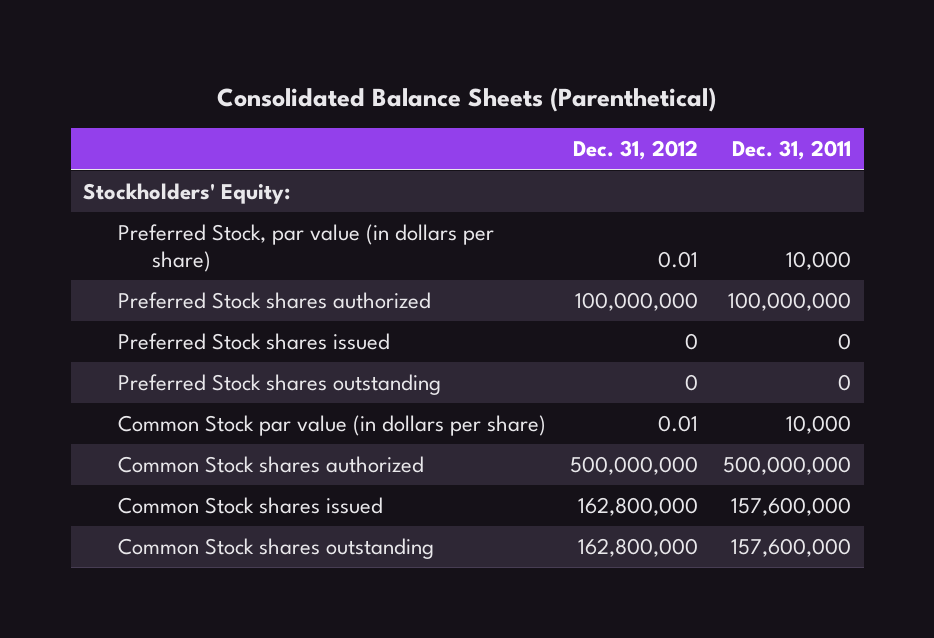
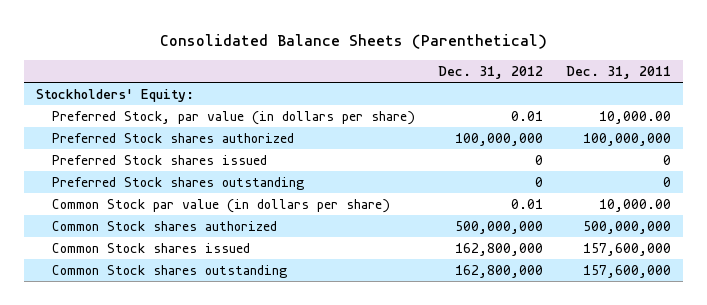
- Preferred Stock, par value (in dollars per share) | 0.01 | 10,000
+ Preferred Stock, par value (in dollars per share) | 0.01 | 10,000.00
- Common Stock par value (in dollars per share) | 0.01 | 10,000
+ Common Stock par value (in dollars per share) | 0.01 | 10,000.00

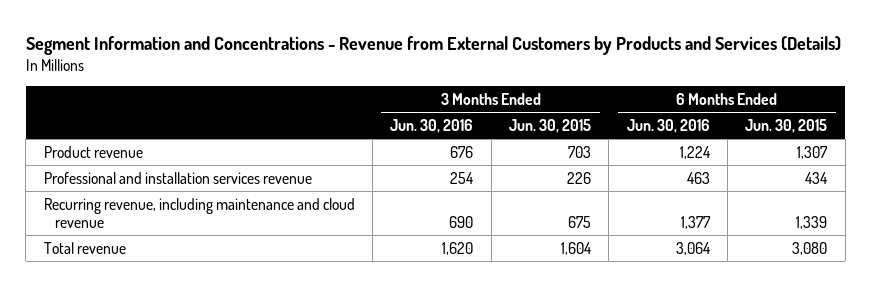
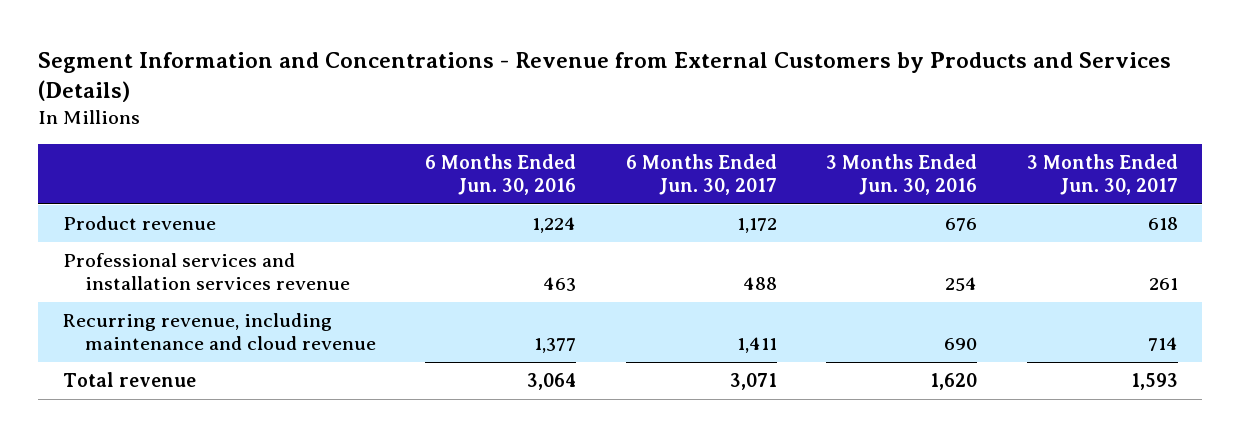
- | 3 Months Ended Jun. 30, 2016 | 3 Months Ended Jun. 30, 2015 | 6 Months Ended Jun. 30, 2016 | 6 Months Ended Jun. 30, 2015
+ | 6 Months Ended Jun. 30, 2016 | 6 Months Ended Jun. 30, 2017 | 3 Months Ended Jun. 30, 2016 | 3 Months Ended Jun. 30, 2017
- Professional and installation services revenue | 254 | 226 | 463 | 434
+ Professional services and installation services revenue | 463 | 488 | 254 | 261

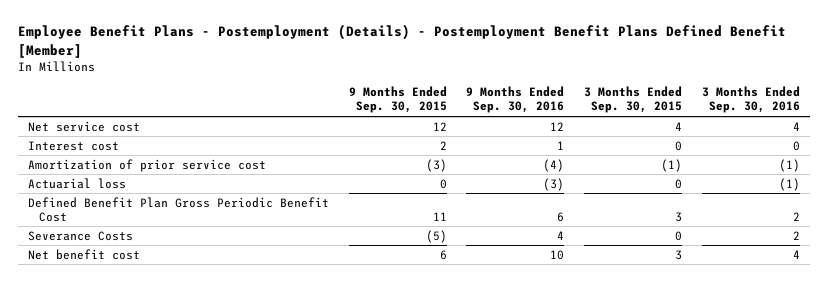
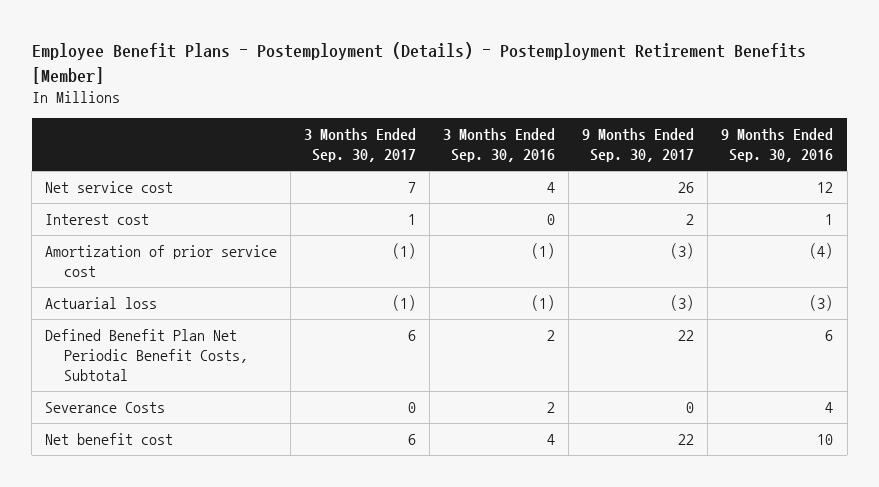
- Employee Benefit Plans - Postemployment (Details) - Postemployment Benefit Plans Defined Benefit [Member]
+ Employee Benefit Plans - Postemployment (Details) - Postemployment Retirement Benefits [Member]
- | 9 Months Ended Sep. 30, 2015 | 9 Months Ended Sep. 30, 2016 | 3 Months Ended Sep. 30, 2015 | 3 Months Ended Sep. 30, 2016
+ | 3 Months Ended Sep. 30, 2017 | 3 Months Ended Sep. 30, 2016 | 9 Months Ended Sep. 30, 2017 | 9 Months Ended Sep. 30, 2016
- Defined Benefit Plan Gross Periodic Benefit Cost | 11 | 6 | 3 | 2
+ Defined Benefit Plan Net Periodic Benefit Costs, Subtotal | 6 | 2 | 22 | 6

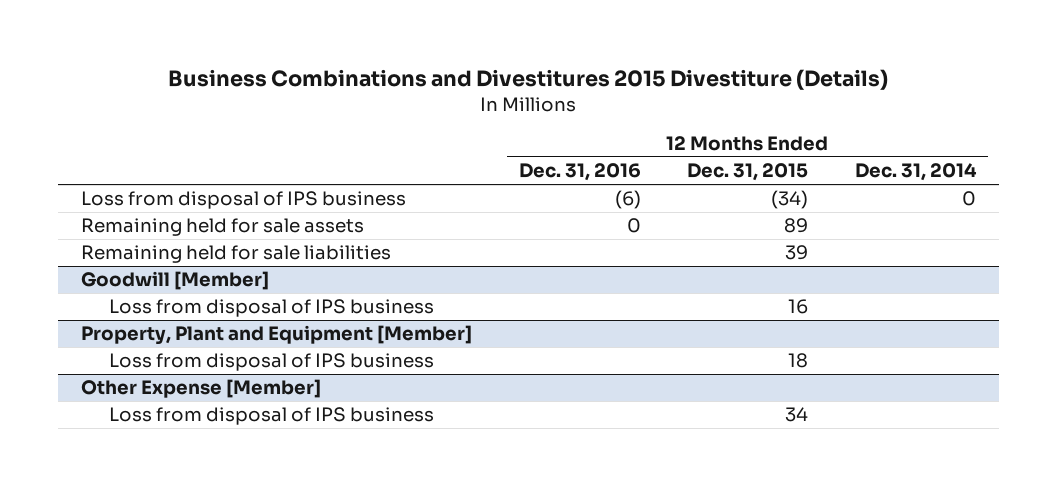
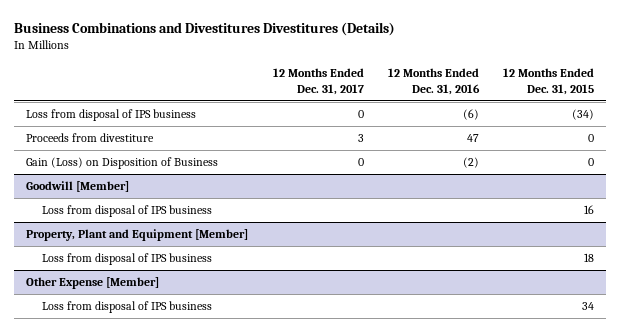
- Business Combinations and Divestitures 2015 Divestiture (Details)
+ Business Combinations and Divestitures Divestitures (Details)
- | 12 Months Ended Dec. 31, 2016 | 12 Months Ended Dec. 31, 2015 | 12 Months Ended Dec. 31, 2014
+ | 12 Months Ended Dec. 31, 2017 | 12 Months Ended Dec. 31, 2016 | 12 Months Ended Dec. 31, 2015
- Remaining held for sale assets | 0 | 89 |
- Remaining held for sale liabilities | | 39 |
+ Proceeds from divestiture | 3 | 47 | 0
+ Gain (Loss) on Disposition of Business | 0 | (2) | 0

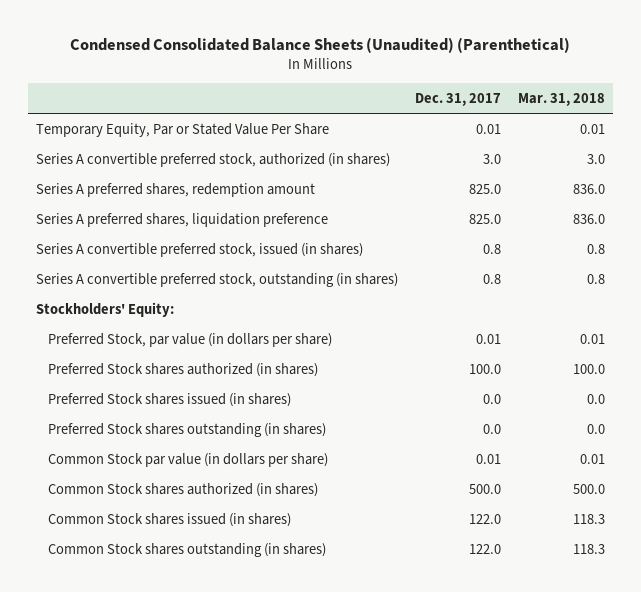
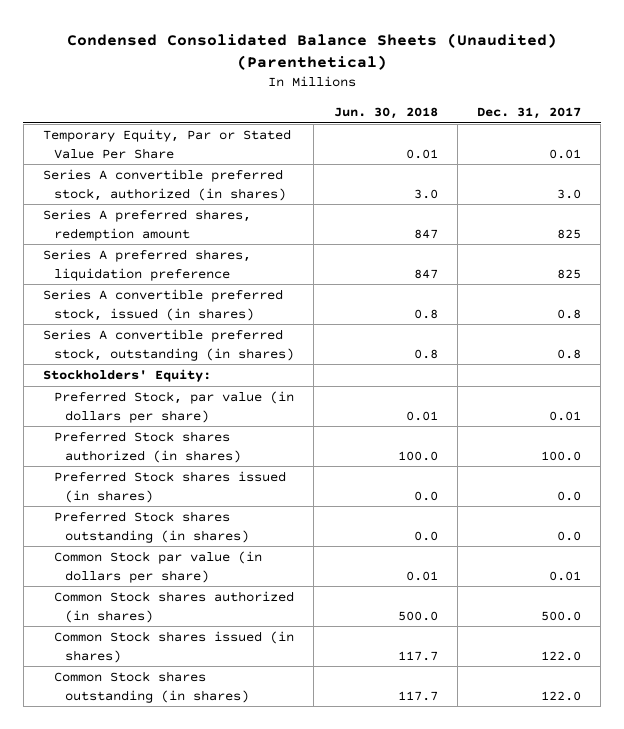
- | Dec. 31, 2017 | Mar. 31, 2018
+ | Jun. 30, 2018 | Dec. 31, 2017
- Series A preferred shares, redemption amount | 825.0 | 836.0
- Series A preferred shares, liquidation preference | 825.0 | 836.0
+ Series A preferred shares, redemption amount | 847 | 825
+ Series A preferred shares, liquidation preference | 847 | 825

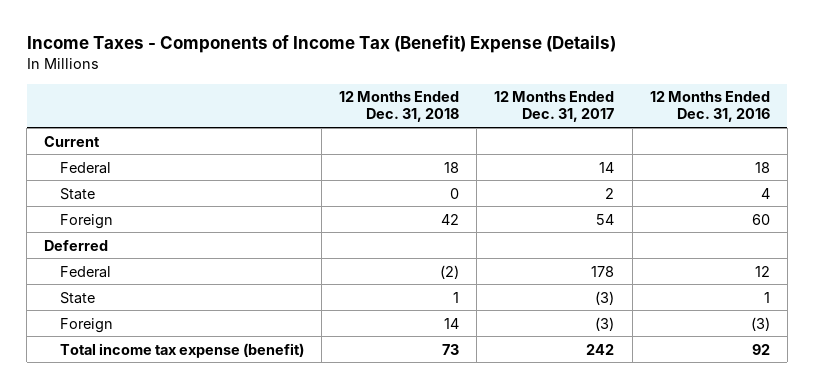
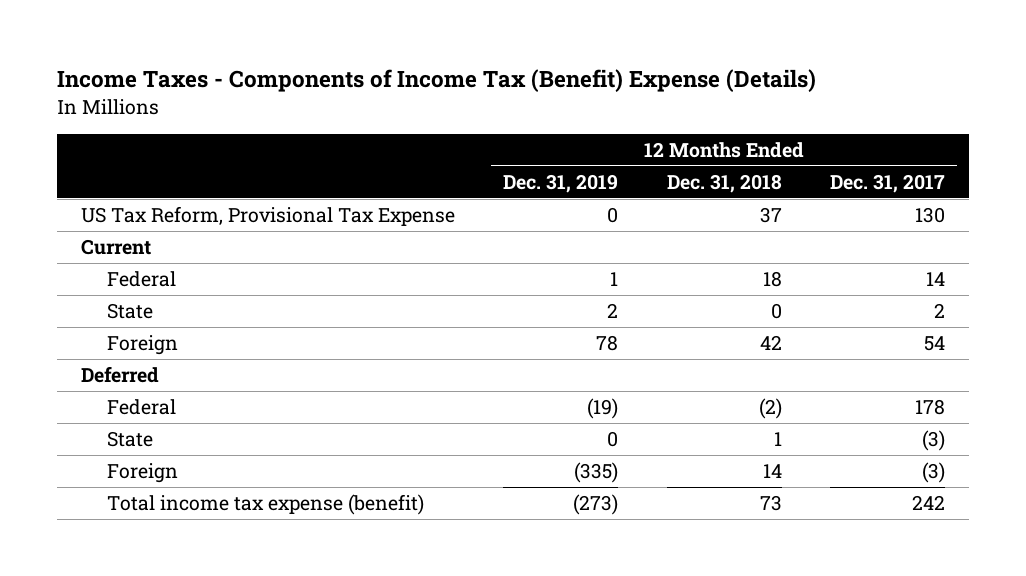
- | 12 Months Ended Dec. 31, 2018 | 12 Months Ended Dec. 31, 2017 | 12 Months Ended Dec. 31, 2016
+ | 12 Months Ended Dec. 31, 2019 | 12 Months Ended Dec. 31, 2018 | 12 Months Ended Dec. 31, 2017
+ US Tax Reform, Provisional Tax Expense | 0 | 37 | 130

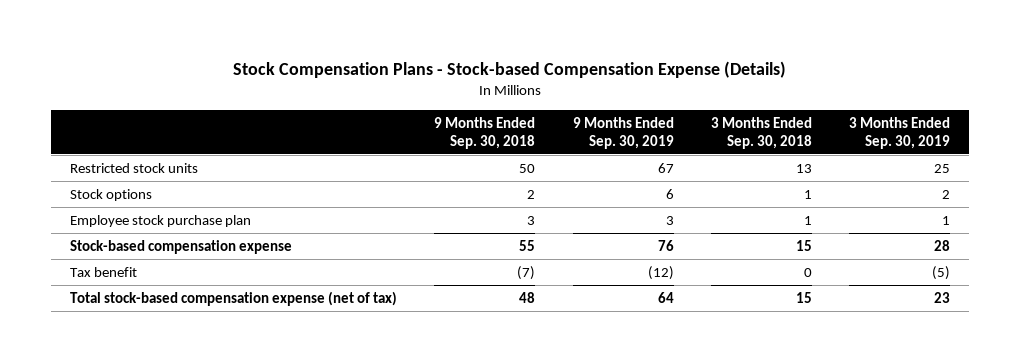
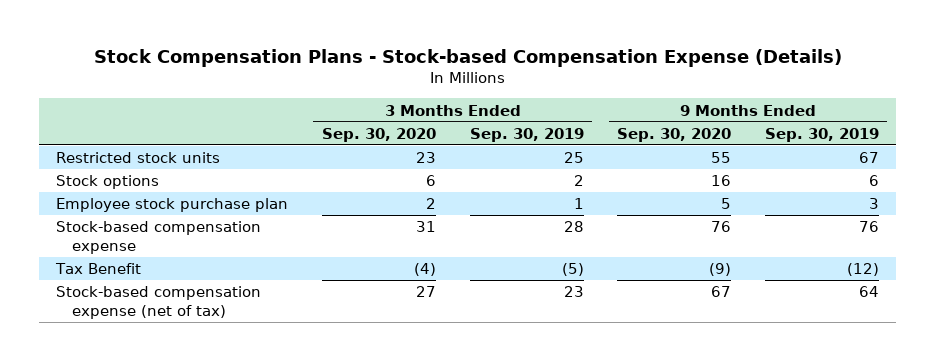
- | 9 Months Ended Sep. 30, 2018 | 9 Months Ended Sep. 30, 2019 | 3 Months Ended Sep. 30, 2018 | 3 Months Ended Sep. 30, 2019
+ | 3 Months Ended Sep. 30, 2020 | 3 Months Ended Sep. 30, 2019 | 9 Months Ended Sep. 30, 2020 | 9 Months Ended Sep. 30, 2019
- Tax benefit | (7) | (12) | 0 | (5)
- Total stock-based compensation expense (net of tax) | 48 | 64 | 15 | 23
+ Tax Benefit | (4) | (5) | (9) | (12)
+ Stock-based compensation expense (net of tax) | 27 | 23 | 67 | 64

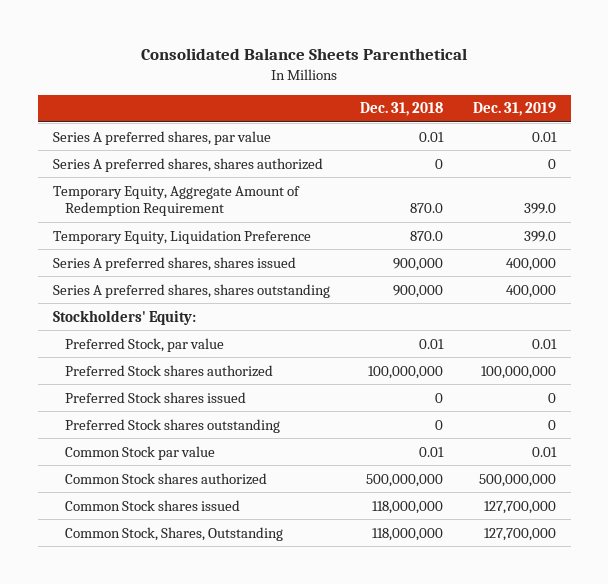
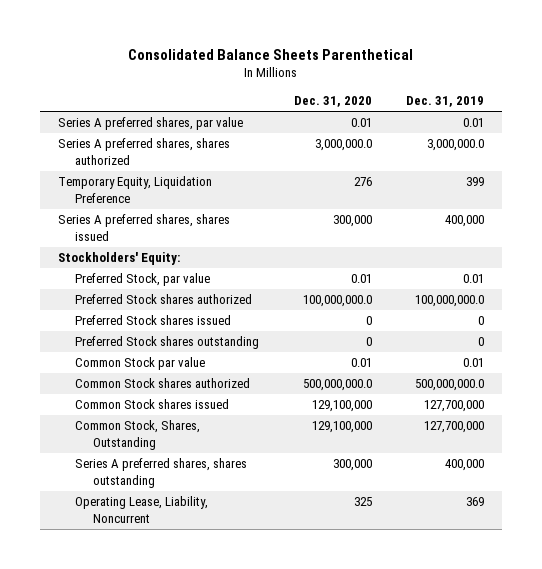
- | Dec. 31, 2018 | Dec. 31, 2019
+ | Dec. 31, 2020 | Dec. 31, 2019
- Series A preferred shares, shares authorized | 0 | 0
- Temporary Equity, Aggregate Amount of Redemption Requirement | 870.0 | 399.0
- Temporary Equity, Liquidation Preference | 870.0 | 399.0
+ Series A preferred shares, shares authorized | 3,000,000.0 | 3,000,000.0
+ Temporary Equity, Liquidation Preference | 276 | 399
- Preferred Stock shares authorized | 100,000,000 | 100,000,000
+ Preferred Stock shares authorized | 100,000,000.0 | 100,000,000.0
- Common Stock shares authorized | 500,000,000 | 500,000,000
+ Common Stock shares authorized | 500,000,000.0 | 500,000,000.0
moved down: Series A preferred shares, shares outstanding | 300,000 | 400,000
+ Operating Lease, Liability, Noncurrent | 325 | 369

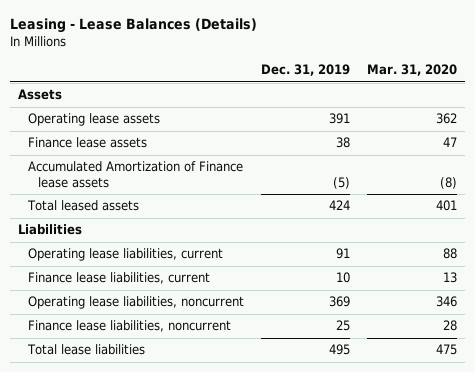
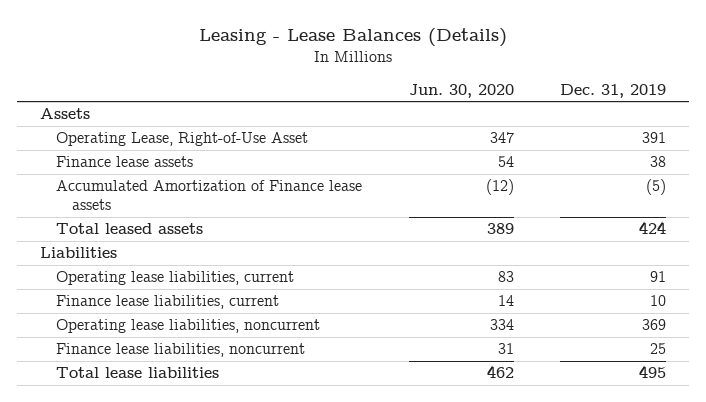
- | Dec. 31, 2019 | Mar. 31, 2020
+ | Jun. 30, 2020 | Dec. 31, 2019
- Operating lease assets | 391 | 362
+ Operating Lease, Right-of-Use Asset | 347 | 391

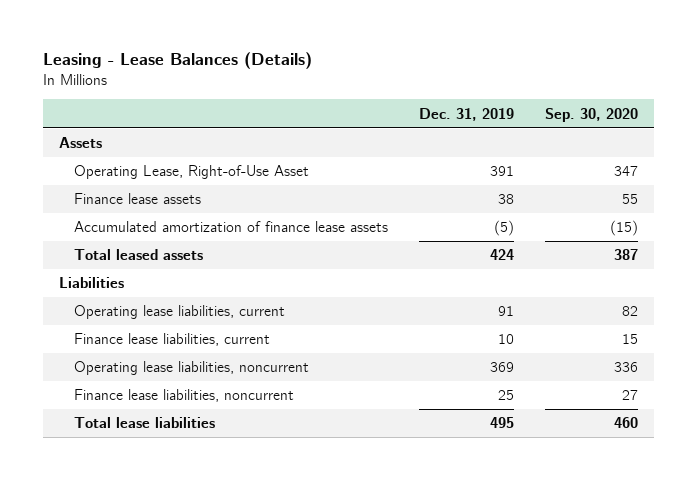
- | Jun. 30, 2020 | Dec. 31, 2019
+ | Dec. 31, 2019 | Sep. 30, 2020
- Accumulated Amortization of Finance lease assets | (12) | (5)
+ Accumulated amortization of finance lease assets | (5) | (15)

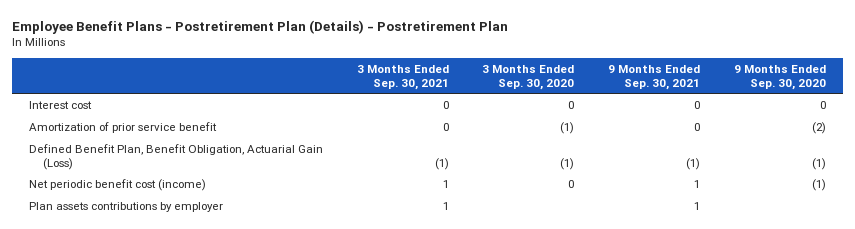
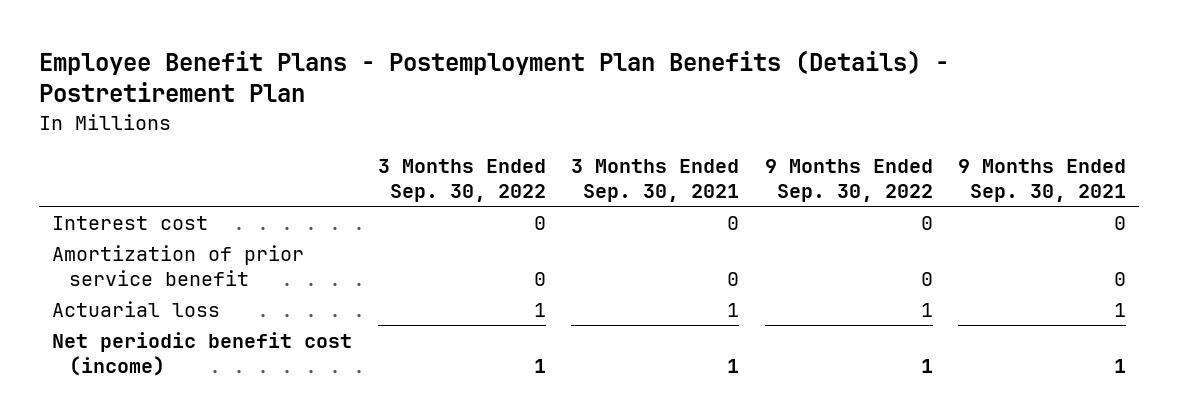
- Employee Benefit Plans - Postretirement Plan (Details) - Postretirement Plan
+ Employee Benefit Plans - Postemployment Plan Benefits (Details) - Postretirement Plan
- | 3 Months Ended Sep. 30, 2021 | 3 Months Ended Sep. 30, 2020 | 9 Months Ended Sep. 30, 2021 | 9 Months Ended Sep. 30, 2020
+ | 3 Months Ended Sep. 30, 2022 | 3 Months Ended Sep. 30, 2021 | 9 Months Ended Sep. 30, 2022 | 9 Months Ended Sep. 30, 2021
- Defined Benefit Plan, Benefit Obligation, Actuarial Gain (Loss) | (1) | (1) | (1) | (1)
+ Actuarial loss | 1 | 1 | 1 | 1
- Plan assets contributions by employer | 1 | | 1 |

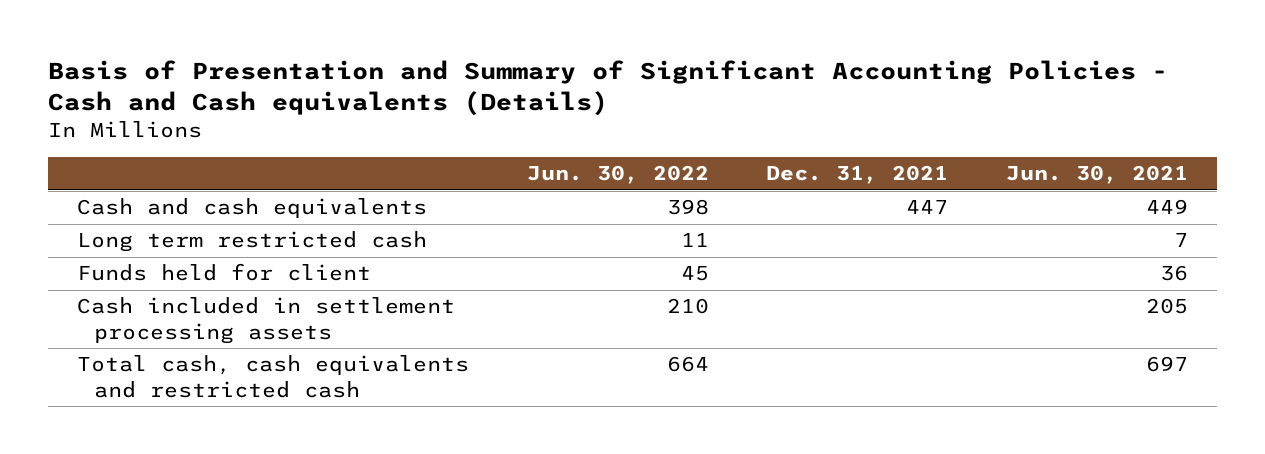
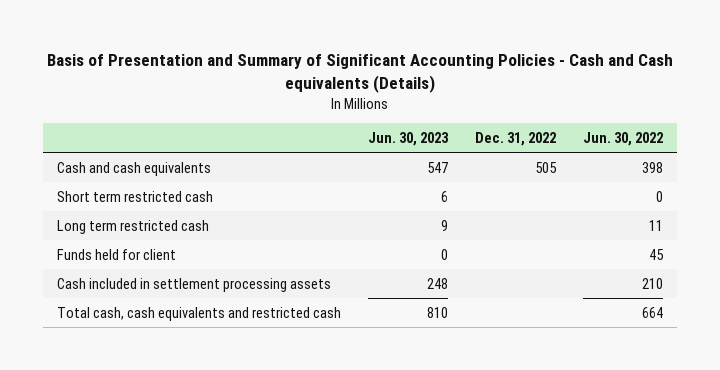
- | Jun. 30, 2022 | Dec. 31, 2021 | Jun. 30, 2021
+ | Jun. 30, 2023 | Dec. 31, 2022 | Jun. 30, 2022
+ Short term restricted cash | 6 | | 0

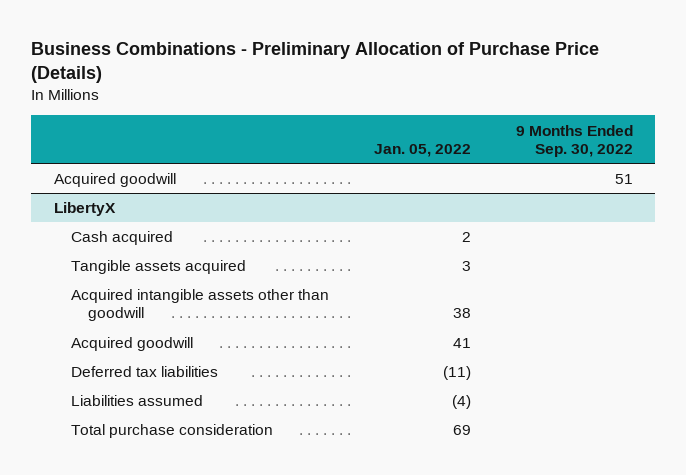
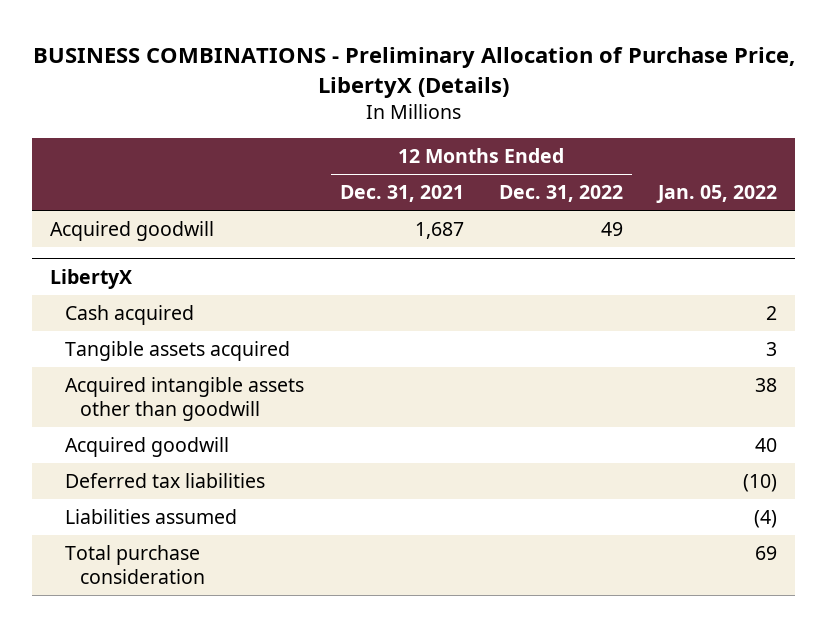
- Business Combinations - Preliminary Allocation of Purchase Price (Details)
+ BUSINESS COMBINATIONS - Preliminary Allocation of Purchase Price, LibertyX (Details)
- | Jan. 05, 2022 | 9 Months Ended Sep. 30, 2022
+ | 12 Months Ended Dec. 31, 2021 | 12 Months Ended Dec. 31, 2022 | Jan. 05, 2022
@ LibertyX
- Acquired goodwill | 41 |
- Deferred tax liabilities | (11) |
+ Acquired goodwill | | | 40
+ Deferred tax liabilities | | | (10)

